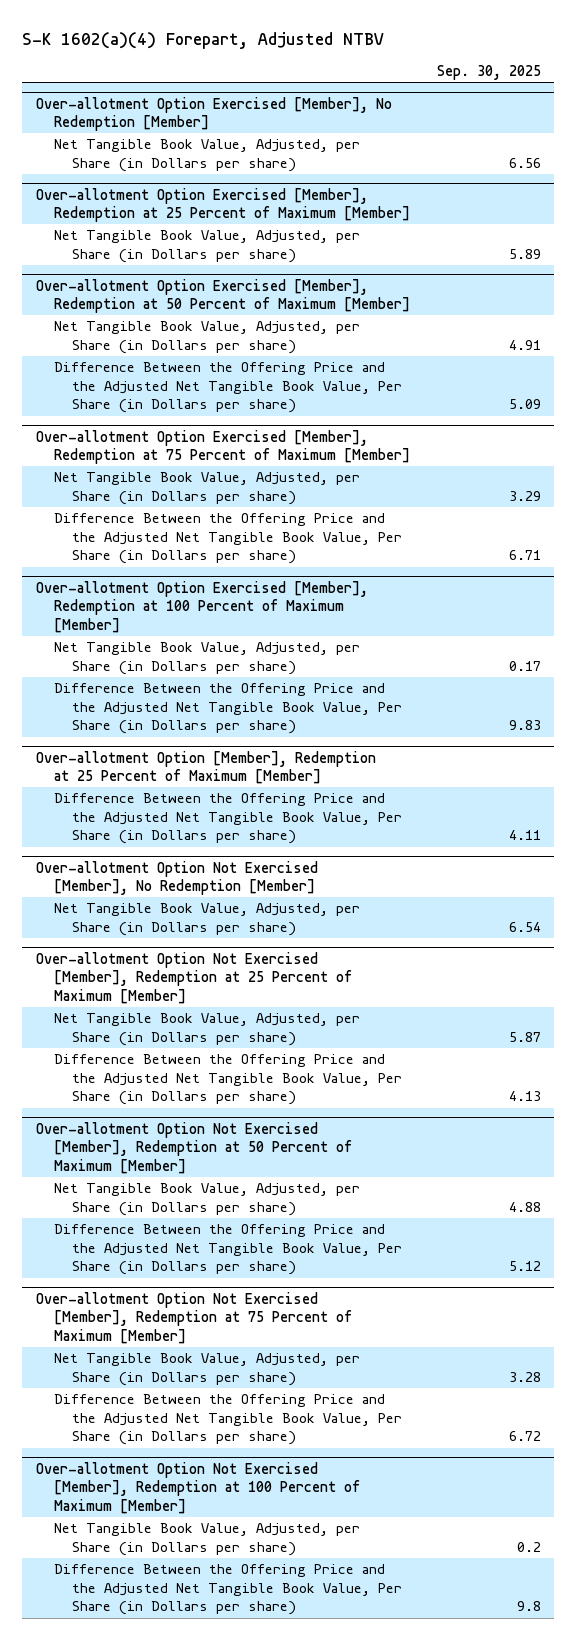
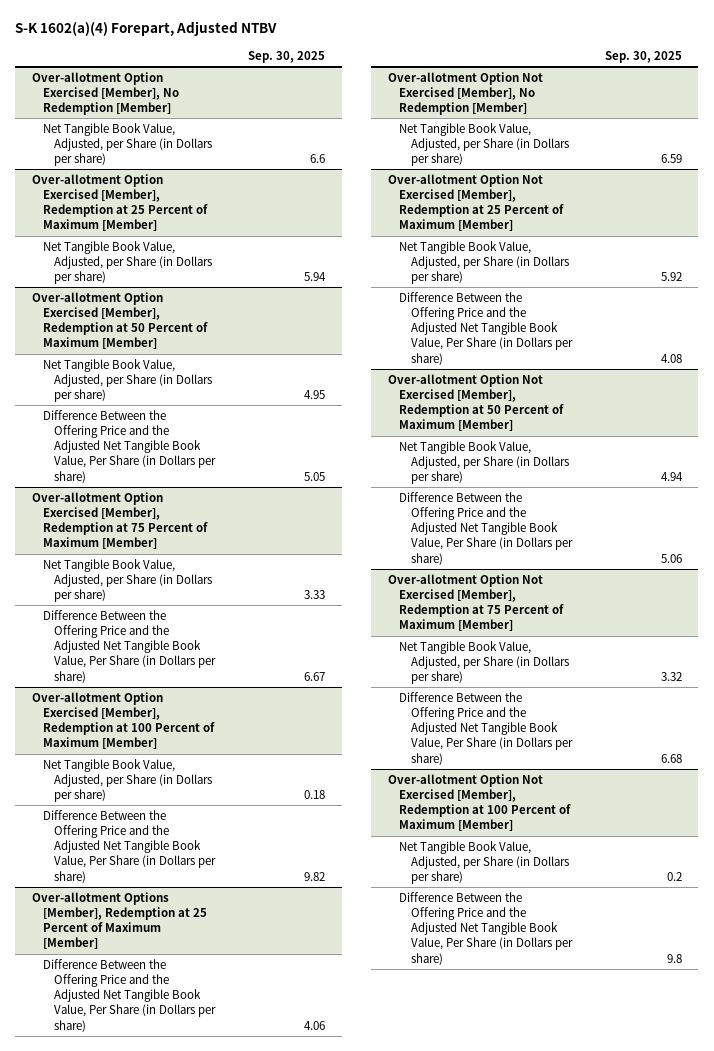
@ Over-allotment Option Exercised [Member], No Redemption [Member]
- Net Tangible Book Value, Adjusted, per Share (in Dollars per share) | 6.56
+ Net Tangible Book Value, Adjusted, per Share (in Dollars per share) | 6.6
@ Over-allotment Option Exercised [Member], Redemption at 25 Percent of Maximum [Member]
- Net Tangible Book Value, Adjusted, per Share (in Dollars per share) | 5.89
+ Net Tangible Book Value, Adjusted, per Share (in Dollars per share) | 5.94
@ Over-allotment Option Exercised [Member], Redemption at 50 Percent of Maximum [Member]
- Net Tangible Book Value, Adjusted, per Share (in Dollars per share) | 4.91
- Difference Between the Offering Price and the Adjusted Net Tangible Book Value, Per Share (in Dollars per share) | 5.09
+ Net Tangible Book Value, Adjusted, per Share (in Dollars per share) | 4.95
+ Difference Between the Offering Price and the Adjusted Net Tangible Book Value, Per Share (in Dollars per share) | 5.05
@ Over-allotment Option Exercised [Member], Redemption at 75 Percent of Maximum [Member]
- Net Tangible Book Value, Adjusted, per Share (in Dollars per share) | 3.29
- Difference Between the Offering Price and the Adjusted Net Tangible Book Value, Per Share (in Dollars per share) | 6.71
+ Net Tangible Book Value, Adjusted, per Share (in Dollars per share) | 3.33
+ Difference Between the Offering Price and the Adjusted Net Tangible Book Value, Per Share (in Dollars per share) | 6.67
@ Over-allotment Option Exercised [Member], Redemption at 100 Percent of Maximum [Member]
- Net Tangible Book Value, Adjusted, per Share (in Dollars per share) | 0.17
- Difference Between the Offering Price and the Adjusted Net Tangible Book Value, Per Share (in Dollars per share) | 9.83
- Over-allotment Option [Member], Redemption at 25 Percent of Maximum [Member]
- Difference Between the Offering Price and the Adjusted Net Tangible Book Value, Per Share (in Dollars per share) | 4.11
@ Over-allotment Option Exercised [Member], Redemption at 100 Percent of Maximum [Member]
+ Net Tangible Book Value, Adjusted, per Share (in Dollars per share) | 0.18
+ Difference Between the Offering Price and the Adjusted Net Tangible Book Value, Per Share (in Dollars per share) | 9.82
+ Over-allotment Options [Member], Redemption at 25 Percent of Maximum [Member]
+ Difference Between the Offering Price and the Adjusted Net Tangible Book Value, Per Share (in Dollars per share) | 4.06
@ Over-allotment Option Not Exercised [Member], No Redemption [Member]
- Net Tangible Book Value, Adjusted, per Share (in Dollars per share) | 6.54
+ Net Tangible Book Value, Adjusted, per Share (in Dollars per share) | 6.59
@ Over-allotment Option Not Exercised [Member], Redemption at 25 Percent of Maximum [Member]
- Net Tangible Book Value, Adjusted, per Share (in Dollars per share) | 5.87
- Difference Between the Offering Price and the Adjusted Net Tangible Book Value, Per Share (in Dollars per share) | 4.13
+ Net Tangible Book Value, Adjusted, per Share (in Dollars per share) | 5.92
+ Difference Between the Offering Price and the Adjusted Net Tangible Book Value, Per Share (in Dollars per share) | 4.08
@ Over-allotment Option Not Exercised [Member], Redemption at 50 Percent of Maximum [Member]
- Net Tangible Book Value, Adjusted, per Share (in Dollars per share) | 4.88
- Difference Between the Offering Price and the Adjusted Net Tangible Book Value, Per Share (in Dollars per share) | 5.12
+ Net Tangible Book Value, Adjusted, per Share (in Dollars per share) | 4.94
+ Difference Between the Offering Price and the Adjusted Net Tangible Book Value, Per Share (in Dollars per share) | 5.06
@ Over-allotment Option Not Exercised [Member], Redemption at 75 Percent of Maximum [Member]
- Net Tangible Book Value, Adjusted, per Share (in Dollars per share) | 3.28
- Difference Between the Offering Price and the Adjusted Net Tangible Book Value, Per Share (in Dollars per share) | 6.72
+ Net Tangible Book Value, Adjusted, per Share (in Dollars per share) | 3.32
+ Difference Between the Offering Price and the Adjusted Net Tangible Book Value, Per Share (in Dollars per share) | 6.68

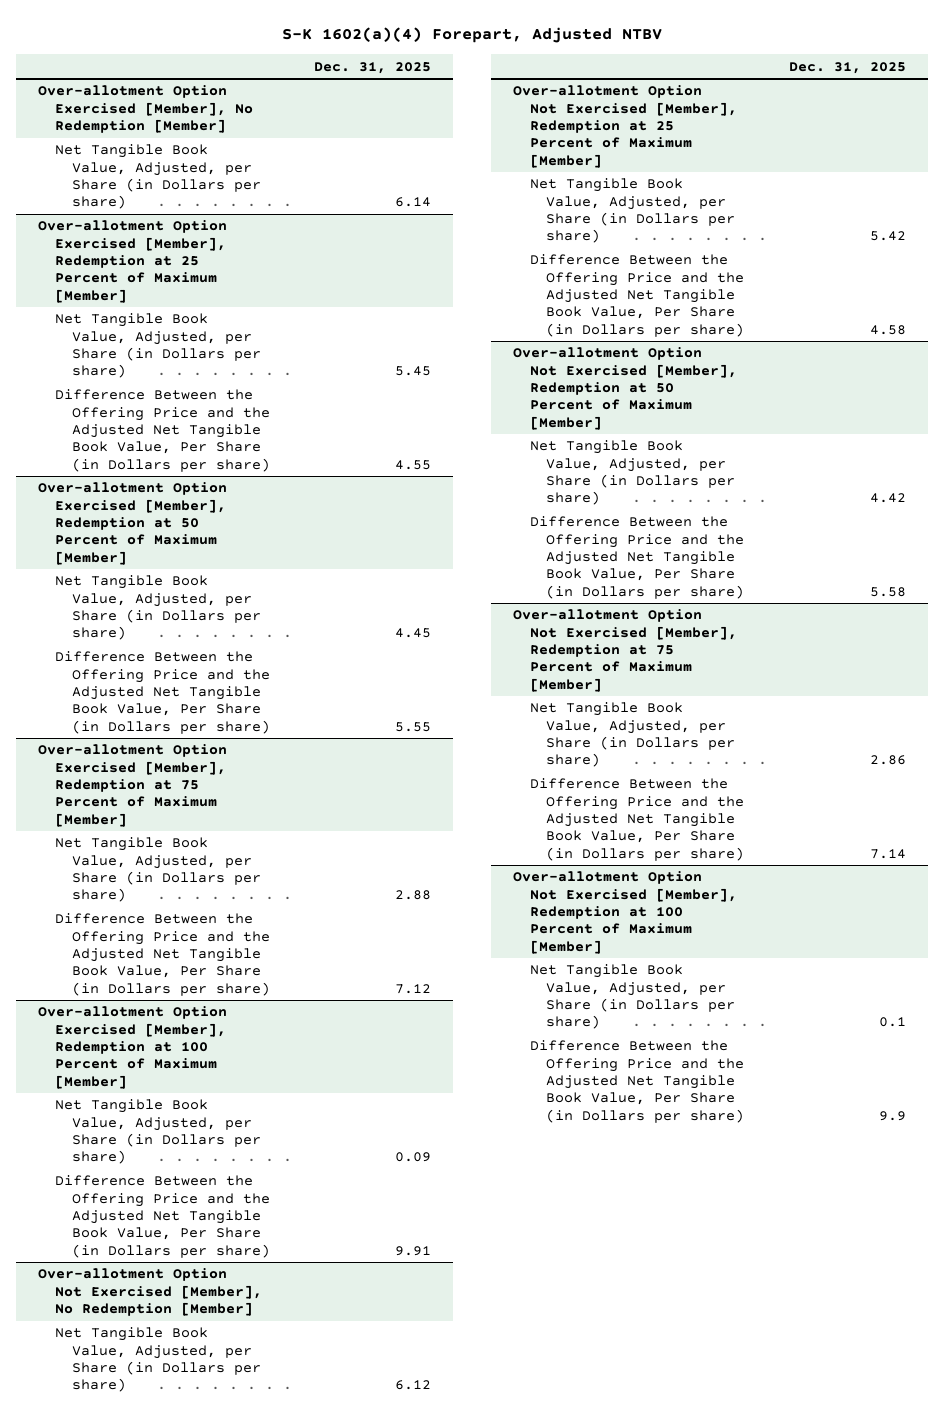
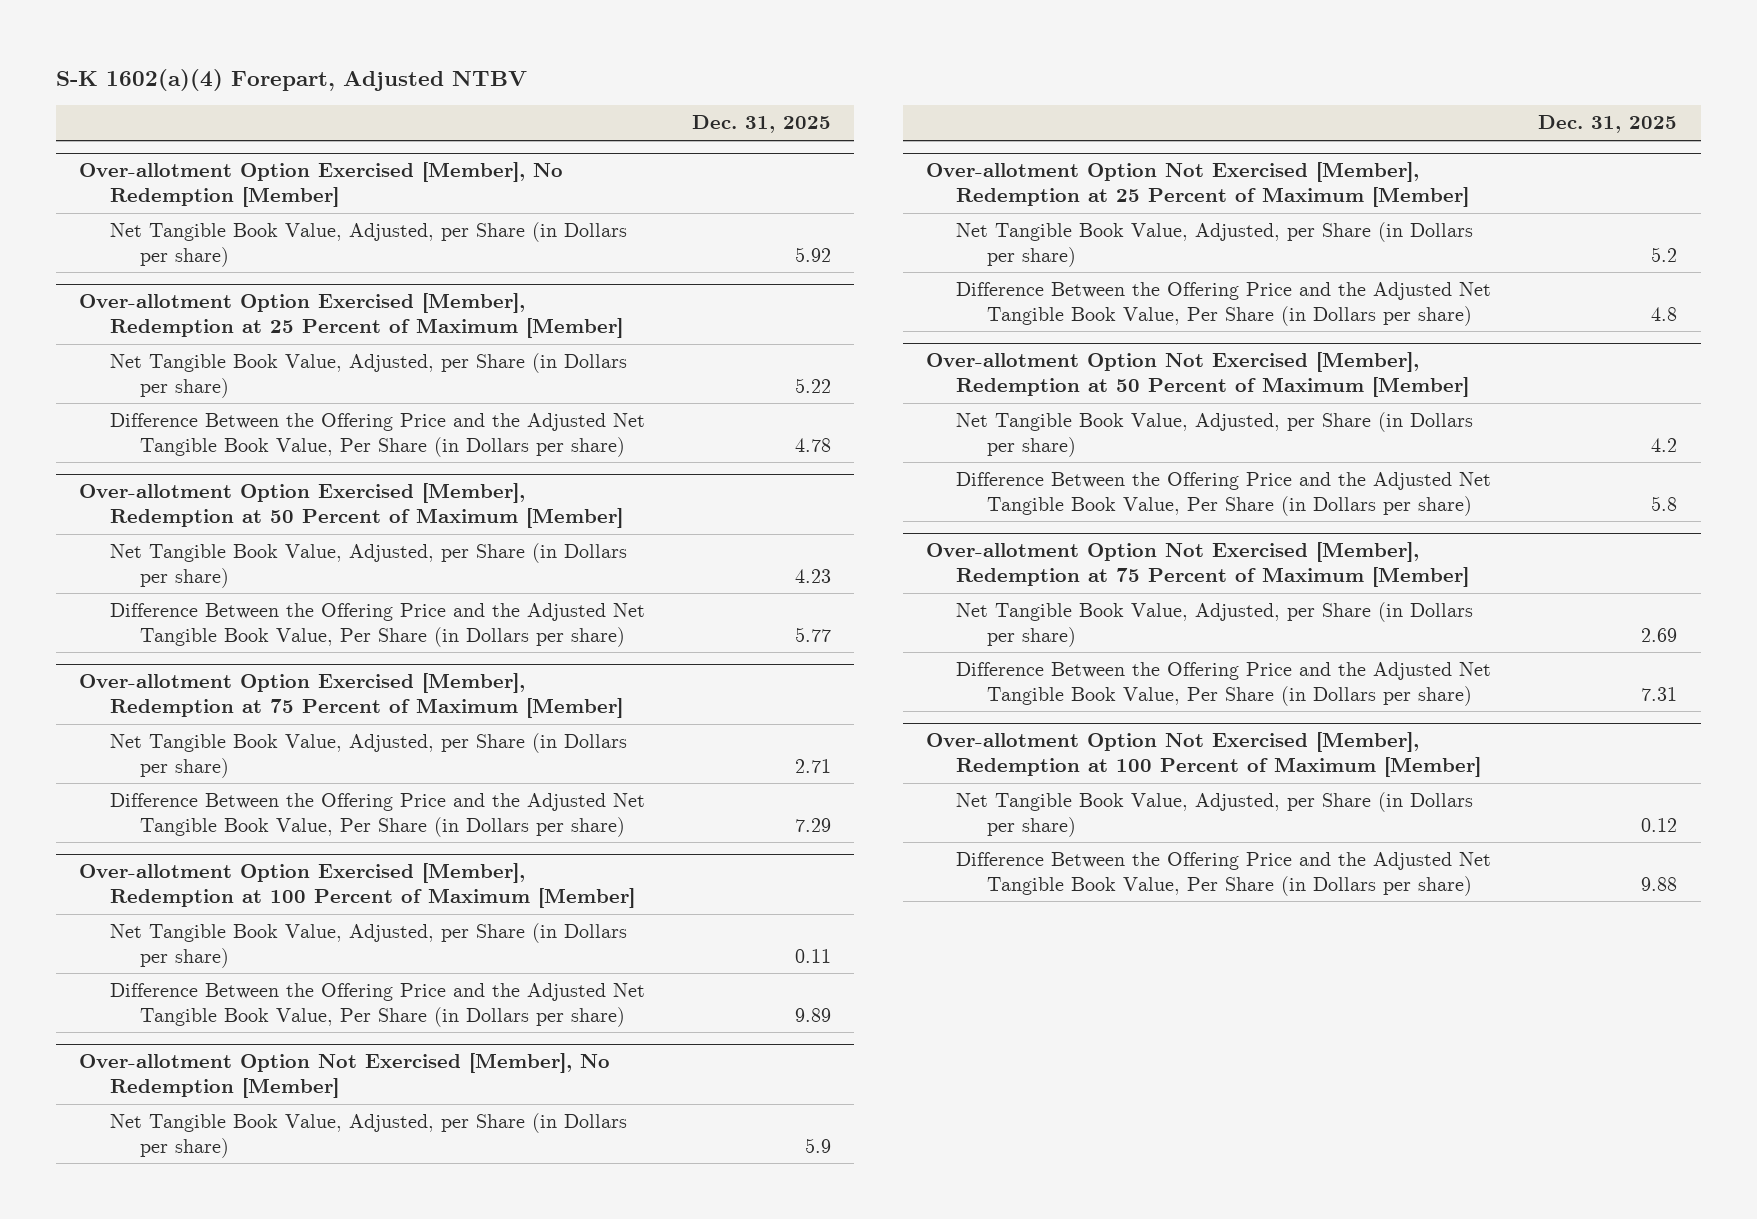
@ Over-allotment Option Exercised [Member], No Redemption [Member]
- Net Tangible Book Value, Adjusted, per Share (in Dollars per share) | 6.14
+ Net Tangible Book Value, Adjusted, per Share (in Dollars per share) | 5.92
@ Over-allotment Option Exercised [Member], Redemption at 25 Percent of Maximum [Member]
- Net Tangible Book Value, Adjusted, per Share (in Dollars per share) | 5.45
- Difference Between the Offering Price and the Adjusted Net Tangible Book Value, Per Share (in Dollars per share) | 4.55
+ Net Tangible Book Value, Adjusted, per Share (in Dollars per share) | 5.22
+ Difference Between the Offering Price and the Adjusted Net Tangible Book Value, Per Share (in Dollars per share) | 4.78
@ Over-allotment Option Exercised [Member], Redemption at 50 Percent of Maximum [Member]
- Net Tangible Book Value, Adjusted, per Share (in Dollars per share) | 4.45
- Difference Between the Offering Price and the Adjusted Net Tangible Book Value, Per Share (in Dollars per share) | 5.55
+ Net Tangible Book Value, Adjusted, per Share (in Dollars per share) | 4.23
+ Difference Between the Offering Price and the Adjusted Net Tangible Book Value, Per Share (in Dollars per share) | 5.77
@ Over-allotment Option Exercised [Member], Redemption at 75 Percent of Maximum [Member]
- Net Tangible Book Value, Adjusted, per Share (in Dollars per share) | 2.88
- Difference Between the Offering Price and the Adjusted Net Tangible Book Value, Per Share (in Dollars per share) | 7.12
+ Net Tangible Book Value, Adjusted, per Share (in Dollars per share) | 2.71
+ Difference Between the Offering Price and the Adjusted Net Tangible Book Value, Per Share (in Dollars per share) | 7.29
@ Over-allotment Option Exercised [Member], Redemption at 100 Percent of Maximum [Member]
- Net Tangible Book Value, Adjusted, per Share (in Dollars per share) | 0.09
- Difference Between the Offering Price and the Adjusted Net Tangible Book Value, Per Share (in Dollars per share) | 9.91
+ Net Tangible Book Value, Adjusted, per Share (in Dollars per share) | 0.11
+ Difference Between the Offering Price and the Adjusted Net Tangible Book Value, Per Share (in Dollars per share) | 9.89
@ Over-allotment Option Not Exercised [Member], No Redemption [Member]
- Net Tangible Book Value, Adjusted, per Share (in Dollars per share) | 6.12
+ Net Tangible Book Value, Adjusted, per Share (in Dollars per share) | 5.9
@ Over-allotment Option Not Exercised [Member], Redemption at 25 Percent of Maximum [Member]
- Net Tangible Book Value, Adjusted, per Share (in Dollars per share) | 5.42
- Difference Between the Offering Price and the Adjusted Net Tangible Book Value, Per Share (in Dollars per share) | 4.58
+ Net Tangible Book Value, Adjusted, per Share (in Dollars per share) | 5.2
+ Difference Between the Offering Price and the Adjusted Net Tangible Book Value, Per Share (in Dollars per share) | 4.8
@ Over-allotment Option Not Exercised [Member], Redemption at 50 Percent of Maximum [Member]
- Net Tangible Book Value, Adjusted, per Share (in Dollars per share) | 4.42
- Difference Between the Offering Price and the Adjusted Net Tangible Book Value, Per Share (in Dollars per share) | 5.58
+ Net Tangible Book Value, Adjusted, per Share (in Dollars per share) | 4.2
+ Difference Between the Offering Price and the Adjusted Net Tangible Book Value, Per Share (in Dollars per share) | 5.8
@ Over-allotment Option Not Exercised [Member], Redemption at 75 Percent of Maximum [Member]
- Net Tangible Book Value, Adjusted, per Share (in Dollars per share) | 2.86
- Difference Between the Offering Price and the Adjusted Net Tangible Book Value, Per Share (in Dollars per share) | 7.14
+ Net Tangible Book Value, Adjusted, per Share (in Dollars per share) | 2.69
+ Difference Between the Offering Price and the Adjusted Net Tangible Book Value, Per Share (in Dollars per share) | 7.31
@ Over-allotment Option Not Exercised [Member], Redemption at 100 Percent of Maximum [Member]
- Net Tangible Book Value, Adjusted, per Share (in Dollars per share) | 0.1
- Difference Between the Offering Price and the Adjusted Net Tangible Book Value, Per Share (in Dollars per share) | 9.9
+ Net Tangible Book Value, Adjusted, per Share (in Dollars per share) | 0.12
+ Difference Between the Offering Price and the Adjusted Net Tangible Book Value, Per Share (in Dollars per share) | 9.88

